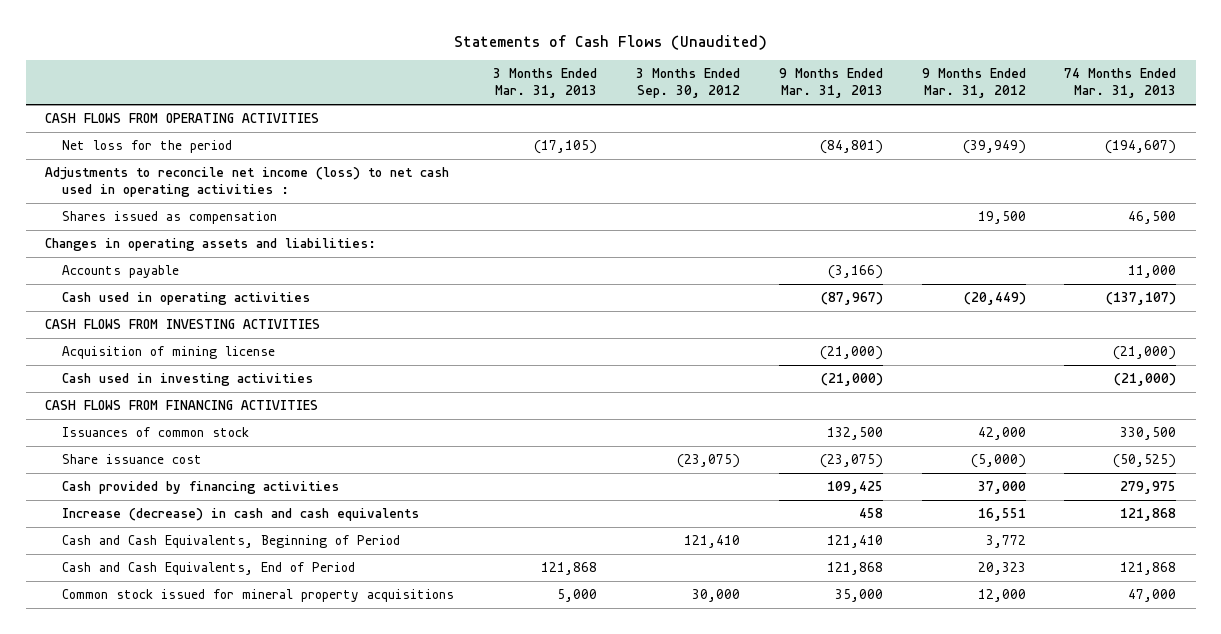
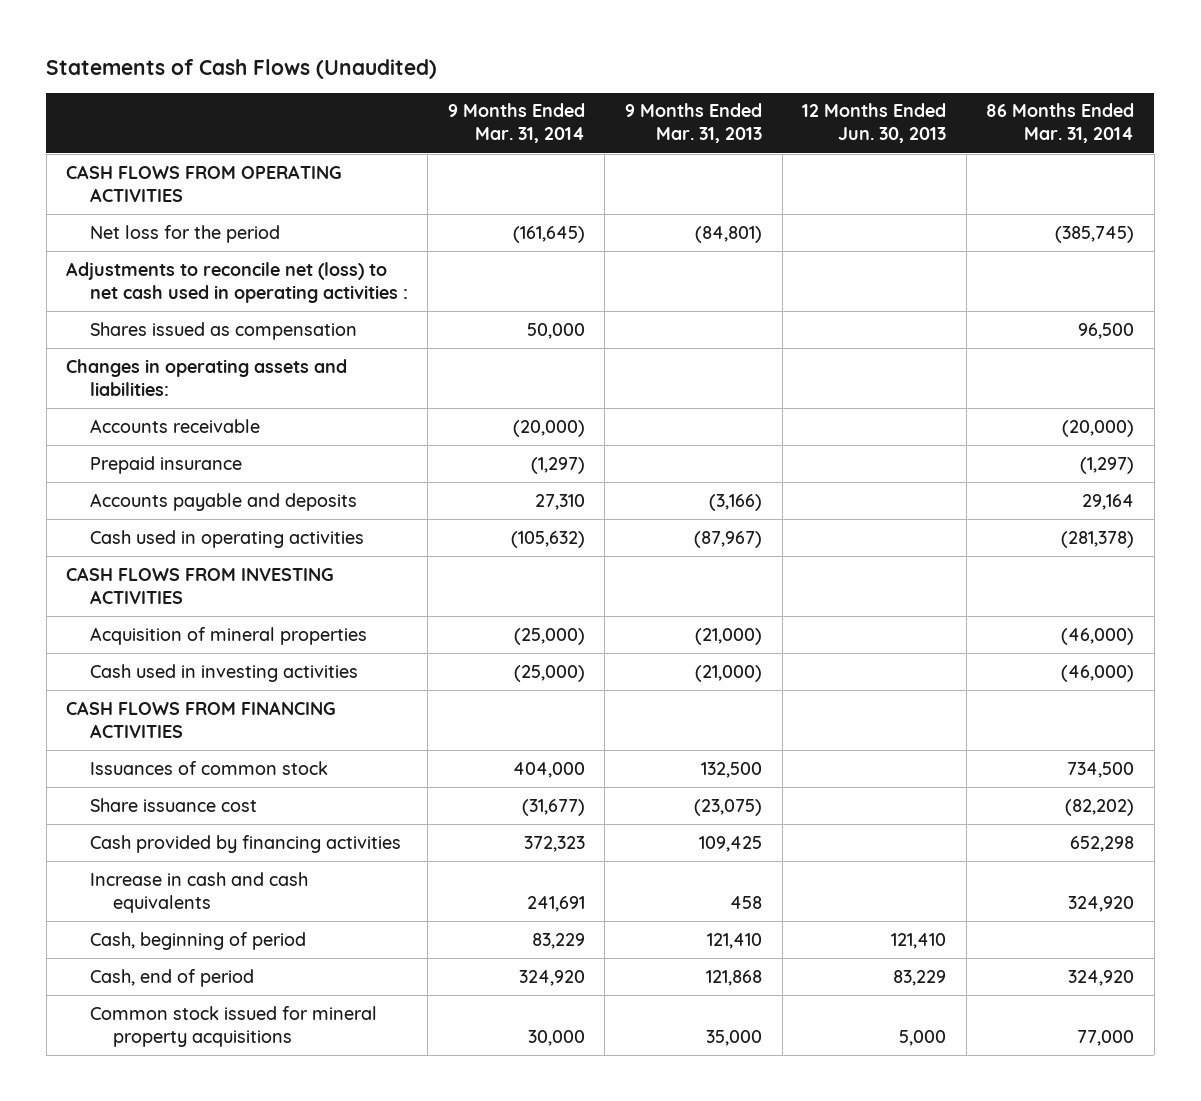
- | 3 Months Ended Mar. 31, 2013 | 3 Months Ended Sep. 30, 2012 | 9 Months Ended Mar. 31, 2013 | 9 Months Ended Mar. 31, 2012 | 74 Months Ended Mar. 31, 2013
+ | 9 Months Ended Mar. 31, 2014 | 9 Months Ended Mar. 31, 2013 | 12 Months Ended Jun. 30, 2013 | 86 Months Ended Mar. 31, 2014
- Adjustments to reconcile net income (loss) to net cash used in operating activities :
+ Adjustments to reconcile net (loss) to net cash used in operating activities :
- Accounts payable | | | (3,166) | | 11,000
+ Accounts receivable | (20,000) | | | (20,000)
+ Prepaid insurance | (1,297) | | | (1,297)
+ Accounts payable and deposits | 27,310 | (3,166) | | 29,164
- Acquisition of mining license | | | (21,000) | | (21,000)
+ Acquisition of mineral properties | (25,000) | (21,000) | | (46,000)
- Increase (decrease) in cash and cash equivalents | | | 458 | 16,551 | 121,868
- Cash and Cash Equivalents, Beginning of Period | | 121,410 | 121,410 | 3,772 |
- Cash and Cash Equivalents, End of Period | 121,868 | | 121,868 | 20,323 | 121,868
+ Increase in cash and cash equivalents | 241,691 | 458 | | 324,920
+ Cash, beginning of period | 83,229 | 121,410 | 121,410 |
+ Cash, end of period | 324,920 | 121,868 | 83,229 | 324,920

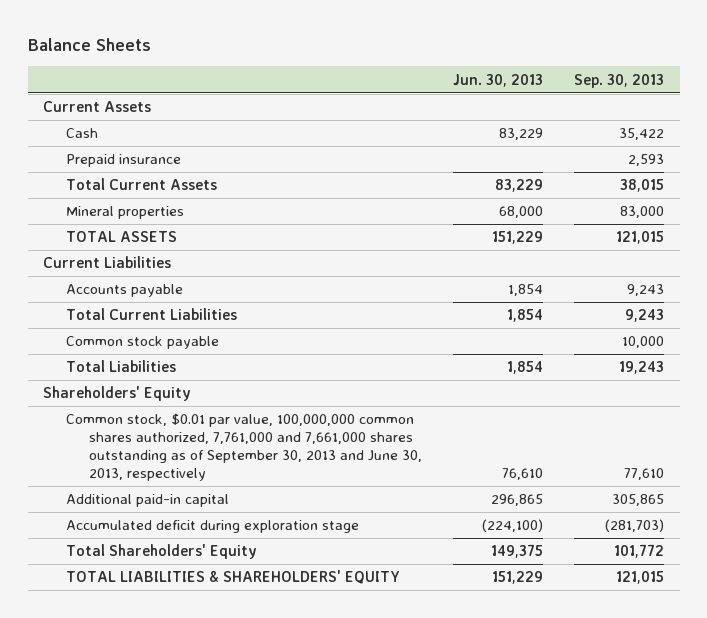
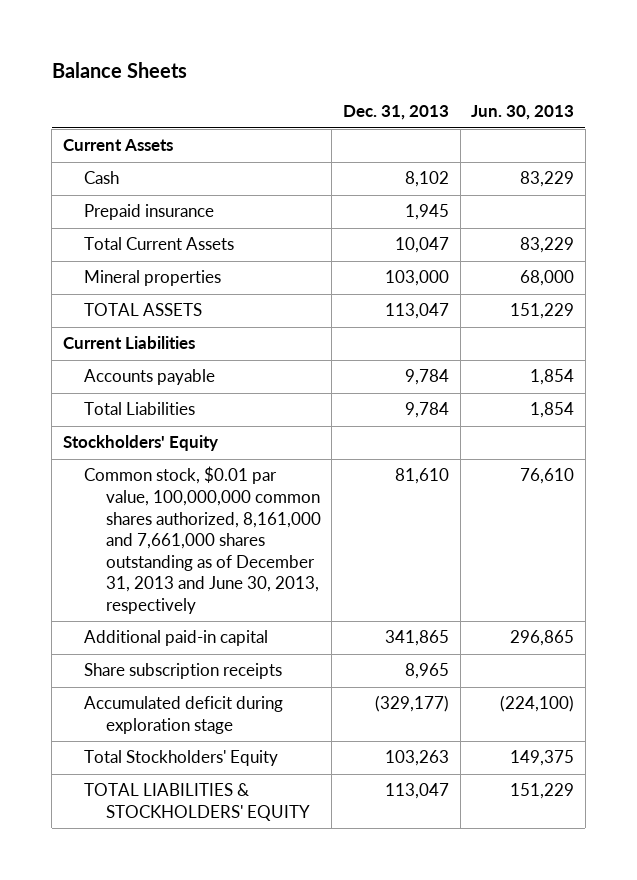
- | Jun. 30, 2013 | Sep. 30, 2013
+ | Dec. 31, 2013 | Jun. 30, 2013
- Total Current Liabilities | 1,854 | 9,243
- Common stock payable | | 10,000
- Shareholders' Equity
- Common stock, $0.01 par value, 100,000,000 common shares authorized, 7,761,000 and 7,661,000 shares outstanding as of September 30, 2013 and June 30, 2013, respectively | 76,610 | 77,610
+ Stockholders' Equity
+ Common stock, $0.01 par value, 100,000,000 common shares authorized, 8,161,000 and 7,661,000 shares outstanding as of December 31, 2013 and June 30, 2013, respectively | 81,610 | 76,610
+ Share subscription receipts | 8,965 |
- Total Shareholders' Equity | 149,375 | 101,772
- TOTAL LIABILITIES & SHAREHOLDERS' EQUITY | 151,229 | 121,015
+ Total Stockholders' Equity | 103,263 | 149,375
+ TOTAL LIABILITIES & STOCKHOLDERS' EQUITY | 113,047 | 151,229

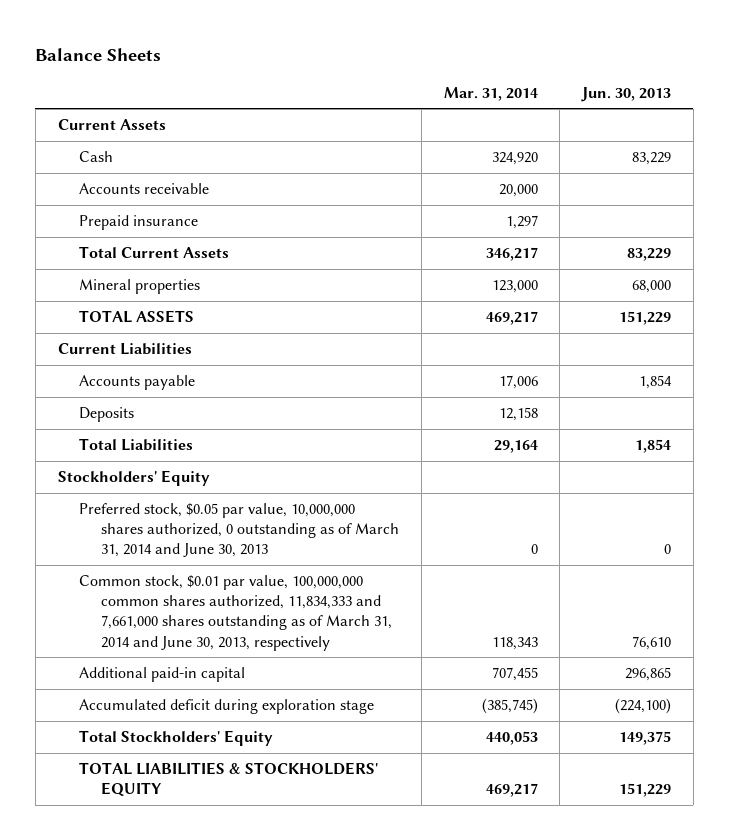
- | Dec. 31, 2013 | Jun. 30, 2013
+ | Mar. 31, 2014 | Jun. 30, 2013
+ Accounts receivable | 20,000 |
+ Deposits | 12,158 |
- Common stock, $0.01 par value, 100,000,000 common shares authorized, 8,161,000 and 7,661,000 shares outstanding as of December 31, 2013 and June 30, 2013, respectively | 81,610 | 76,610
+ Preferred stock, $0.05 par value, 10,000,000 shares authorized, 0 outstanding as of March 31, 2014 and June 30, 2013 | 0 | 0
+ Common stock, $0.01 par value, 100,000,000 common shares authorized, 11,834,333 and 7,661,000 shares outstanding as of March 31, 2014 and June 30, 2013, respectively | 118,343 | 76,610
- Share subscription receipts | 8,965 |

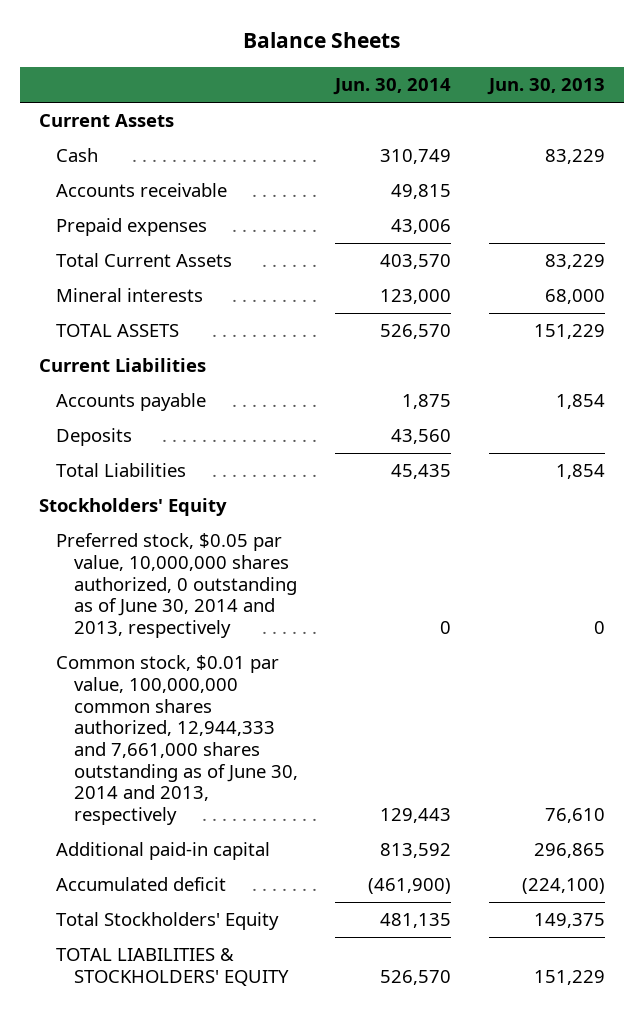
- | Mar. 31, 2014 | Jun. 30, 2013
+ | Jun. 30, 2014 | Jun. 30, 2013
- Prepaid insurance | 1,297 |
+ Prepaid expenses | 43,006 |
- Mineral properties | 123,000 | 68,000
+ Mineral interests | 123,000 | 68,000
- Preferred stock, $0.05 par value, 10,000,000 shares authorized, 0 outstanding as of March 31, 2014 and June 30, 2013 | 0 | 0
- Common stock, $0.01 par value, 100,000,000 common shares authorized, 11,834,333 and 7,661,000 shares outstanding as of March 31, 2014 and June 30, 2013, respectively | 118,343 | 76,610
+ Preferred stock, $0.05 par value, 10,000,000 shares authorized, 0 outstanding as of June 30, 2014 and 2013, respectively | 0 | 0
+ Common stock, $0.01 par value, 100,000,000 common shares authorized, 12,944,333 and 7,661,000 shares outstanding as of June 30, 2014 and 2013, respectively | 129,443 | 76,610
- Accumulated deficit during exploration stage | (385,745) | (224,100)
+ Accumulated deficit | (461,900) | (224,100)

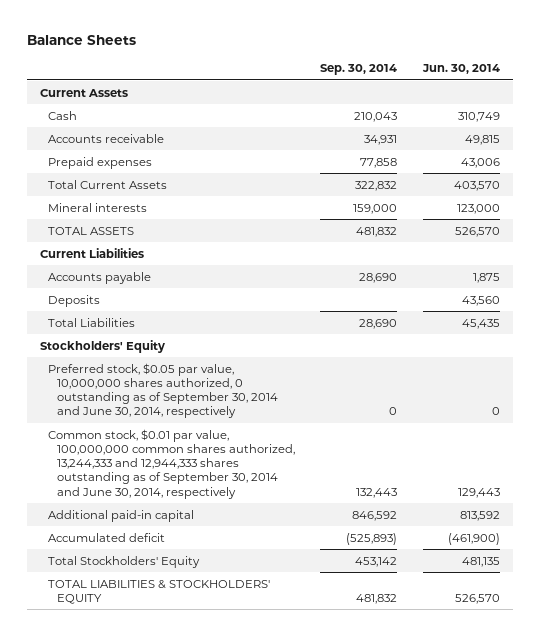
- | Jun. 30, 2014 | Jun. 30, 2013
+ | Sep. 30, 2014 | Jun. 30, 2014
- Preferred stock, $0.05 par value, 10,000,000 shares authorized, 0 outstanding as of June 30, 2014 and 2013, respectively | 0 | 0
- Common stock, $0.01 par value, 100,000,000 common shares authorized, 12,944,333 and 7,661,000 shares outstanding as of June 30, 2014 and 2013, respectively | 129,443 | 76,610
+ Preferred stock, $0.05 par value, 10,000,000 shares authorized, 0 outstanding as of September 30, 2014 and June 30, 2014, respectively | 0 | 0
+ Common stock, $0.01 par value, 100,000,000 common shares authorized, 13,244,333 and 12,944,333 shares outstanding as of September 30, 2014 and June 30, 2014, respectively | 132,443 | 129,443

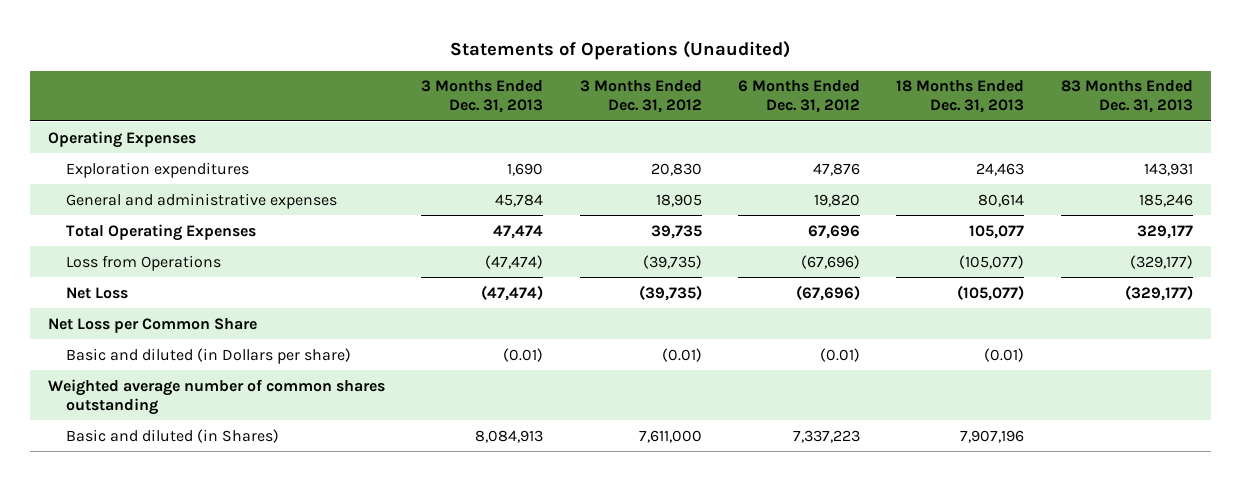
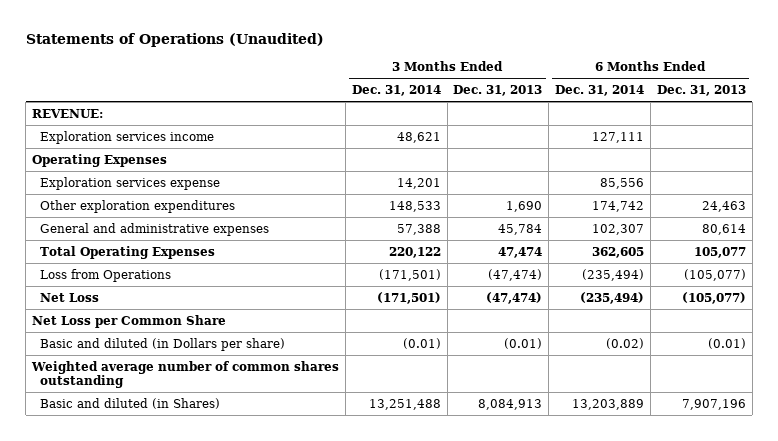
- | 3 Months Ended Dec. 31, 2013 | 3 Months Ended Dec. 31, 2012 | 6 Months Ended Dec. 31, 2012 | 18 Months Ended Dec. 31, 2013 | 83 Months Ended Dec. 31, 2013
+ | 3 Months Ended Dec. 31, 2014 | 3 Months Ended Dec. 31, 2013 | 6 Months Ended Dec. 31, 2014 | 6 Months Ended Dec. 31, 2013
+ REVENUE:
+ Exploration services income | 48,621 | | 127,111 |
- Exploration expenditures | 1,690 | 20,830 | 47,876 | 24,463 | 143,931
+ Exploration services expense | 14,201 | | 85,556 |
+ Other exploration expenditures | 148,533 | 1,690 | 174,742 | 24,463

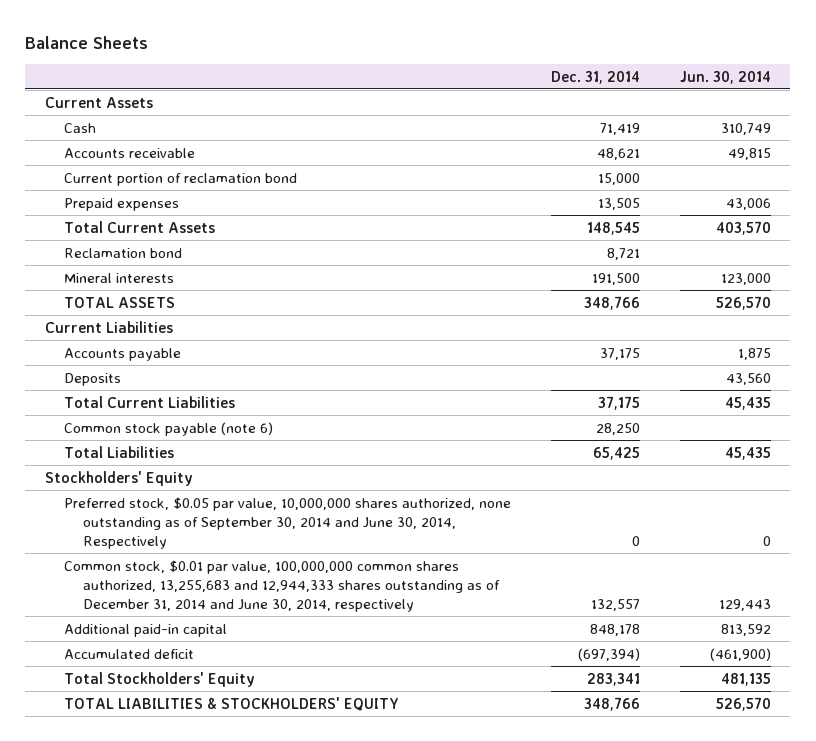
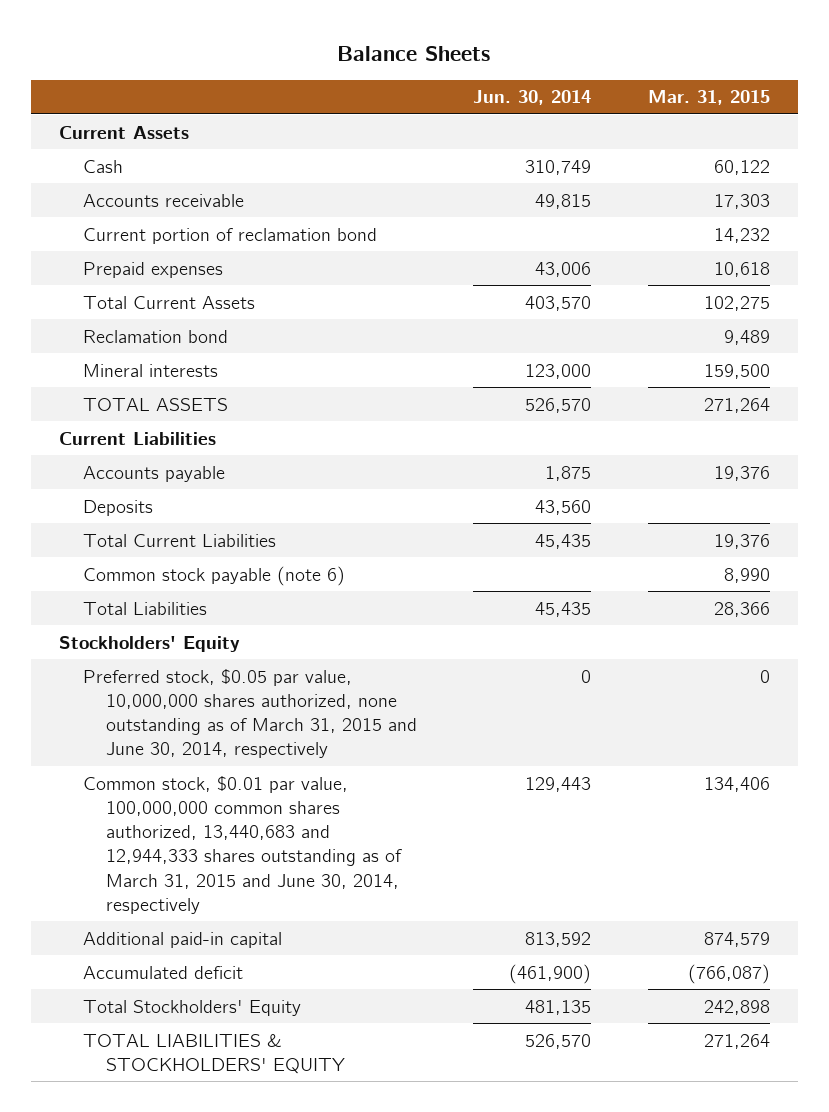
- | Dec. 31, 2014 | Jun. 30, 2014
+ | Jun. 30, 2014 | Mar. 31, 2015
- Preferred stock, $0.05 par value, 10,000,000 shares authorized, none outstanding as of September 30, 2014 and June 30, 2014, Respectively | 0 | 0
- Common stock, $0.01 par value, 100,000,000 common shares authorized, 13,255,683 and 12,944,333 shares outstanding as of December 31, 2014 and June 30, 2014, respectively | 132,557 | 129,443
+ Preferred stock, $0.05 par value, 10,000,000 shares authorized, none outstanding as of March 31, 2015 and June 30, 2014, respectively | 0 | 0
+ Common stock, $0.01 par value, 100,000,000 common shares authorized, 13,440,683 and 12,944,333 shares outstanding as of March 31, 2015 and June 30, 2014, respectively | 129,443 | 134,406

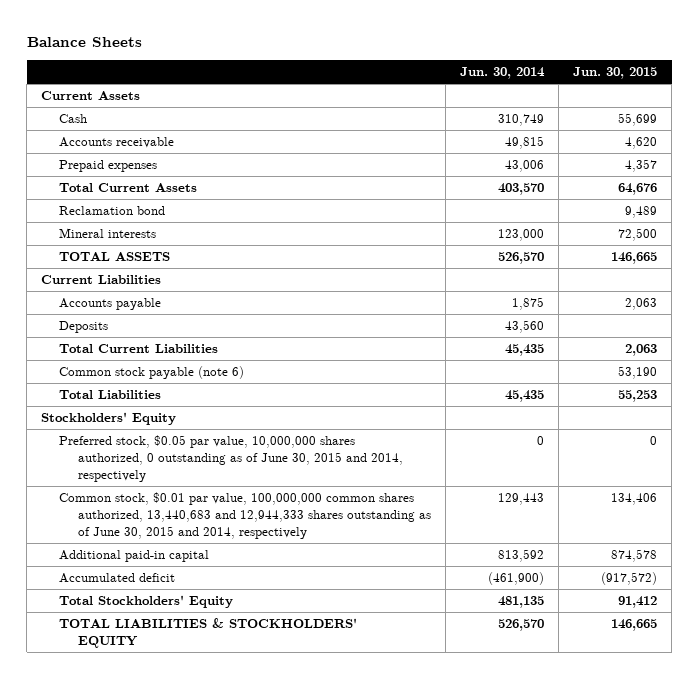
- | Jun. 30, 2014 | Mar. 31, 2015
+ | Jun. 30, 2014 | Jun. 30, 2015
- Current portion of reclamation bond | | 14,232
- Preferred stock, $0.05 par value, 10,000,000 shares authorized, none outstanding as of March 31, 2015 and June 30, 2014, respectively | 0 | 0
- Common stock, $0.01 par value, 100,000,000 common shares authorized, 13,440,683 and 12,944,333 shares outstanding as of March 31, 2015 and June 30, 2014, respectively | 129,443 | 134,406
+ Preferred stock, $0.05 par value, 10,000,000 shares authorized, 0 outstanding as of June 30, 2015 and 2014, respectively | 0 | 0
+ Common stock, $0.01 par value, 100,000,000 common shares authorized, 13,440,683 and 12,944,333 shares outstanding as of June 30, 2015 and 2014, respectively | 129,443 | 134,406

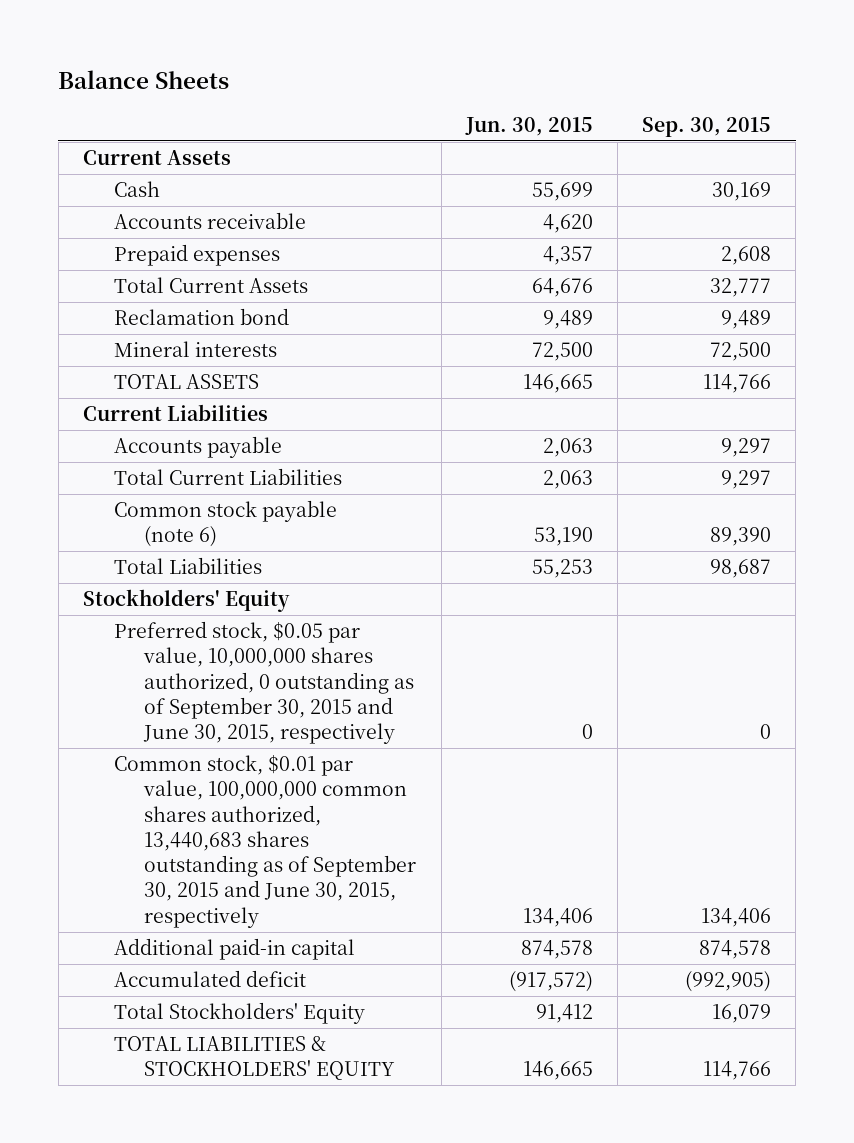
- | Jun. 30, 2014 | Jun. 30, 2015
+ | Jun. 30, 2015 | Sep. 30, 2015
- Deposits | 43,560 |
- Preferred stock, $0.05 par value, 10,000,000 shares authorized, 0 outstanding as of June 30, 2015 and 2014, respectively | 0 | 0
- Common stock, $0.01 par value, 100,000,000 common shares authorized, 13,440,683 and 12,944,333 shares outstanding as of June 30, 2015 and 2014, respectively | 129,443 | 134,406
+ Preferred stock, $0.05 par value, 10,000,000 shares authorized, 0 outstanding as of September 30, 2015 and June 30, 2015, respectively | 0 | 0
+ Common stock, $0.01 par value, 100,000,000 common shares authorized, 13,440,683 shares outstanding as of September 30, 2015 and June 30, 2015, respectively | 134,406 | 134,406

